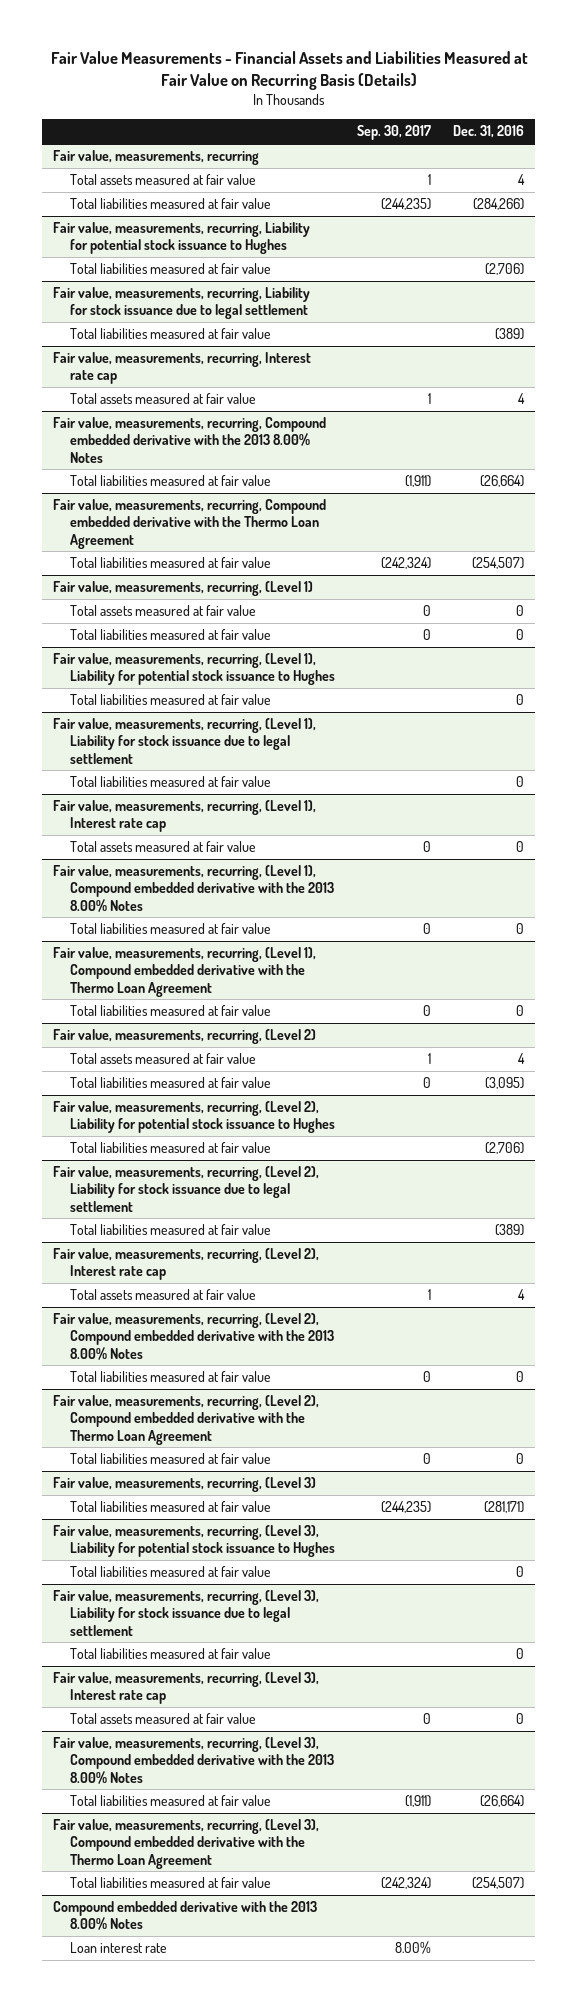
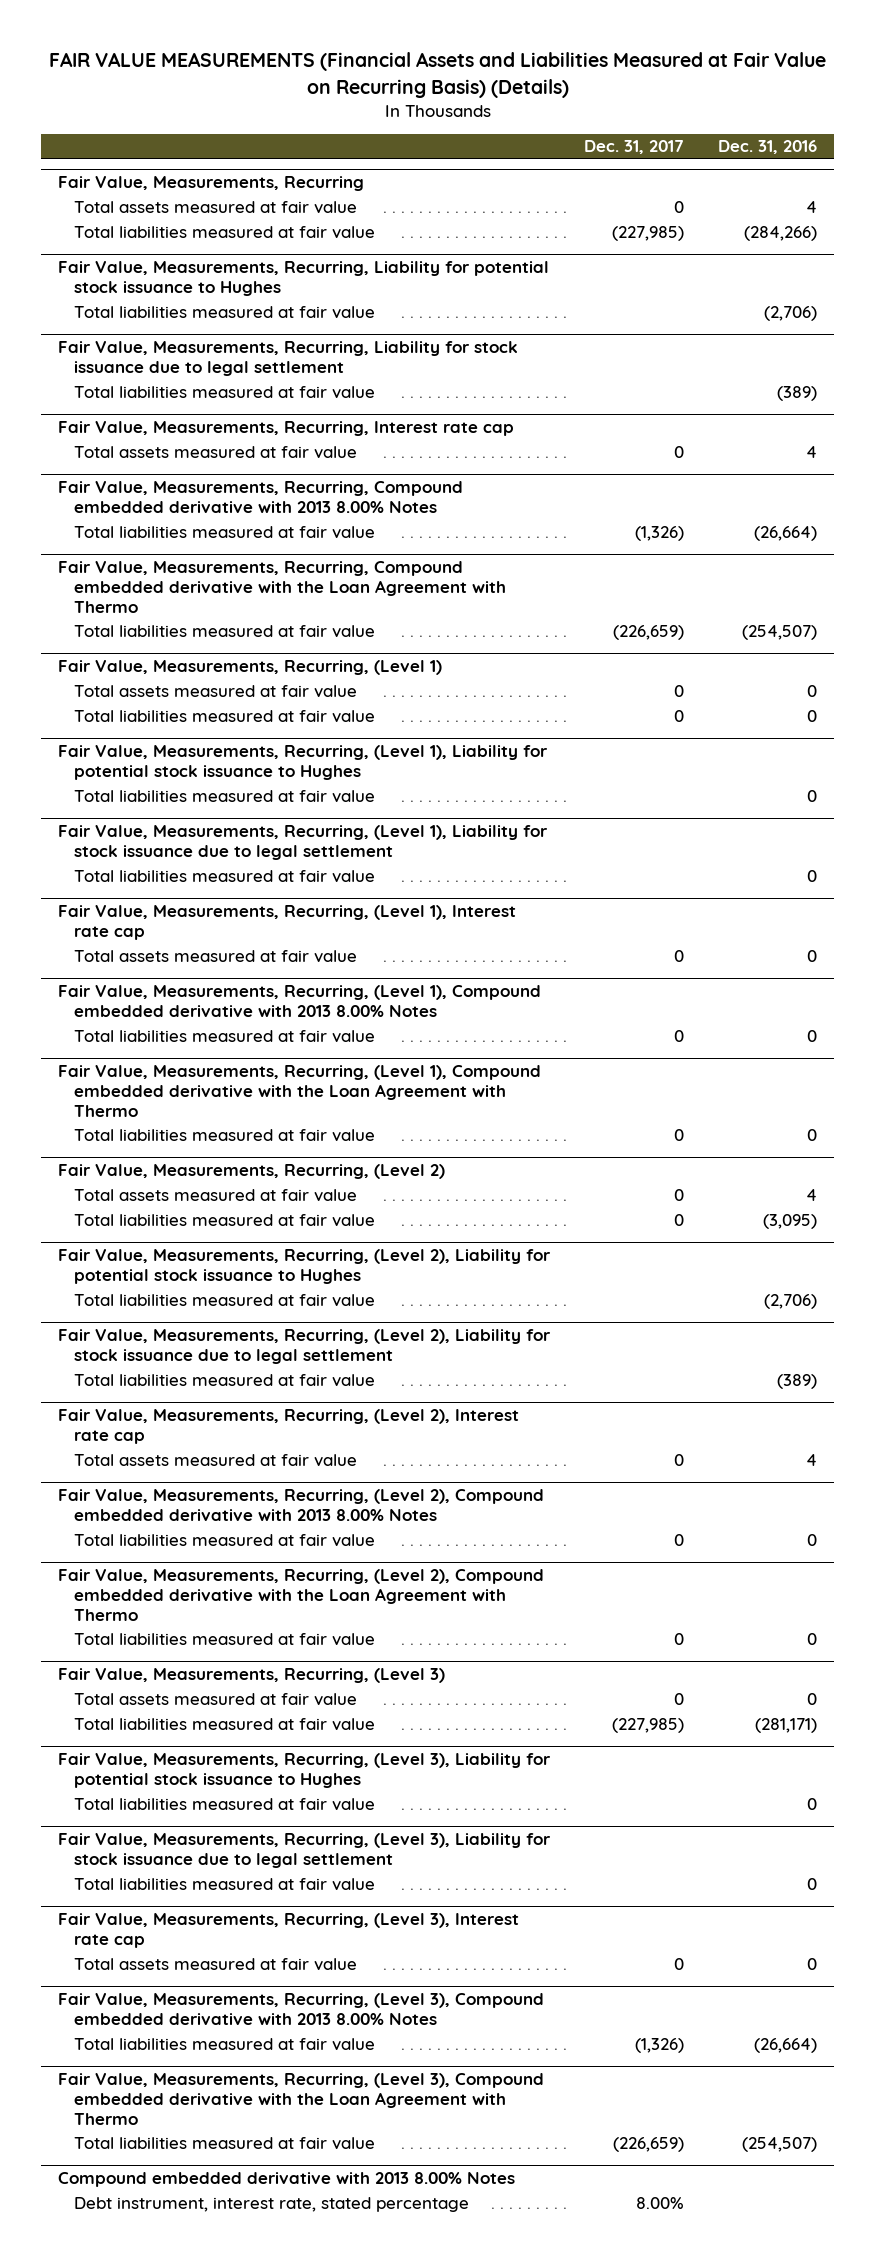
- Fair Value Measurements - Financial Assets and Liabilities Measured at Fair Value on Recurring Basis (Details)
+ FAIR VALUE MEASUREMENTS (Financial Assets and Liabilities Measured at Fair Value on Recurring Basis) (Details)
- | Sep. 30, 2017 | Dec. 31, 2016
+ | Dec. 31, 2017 | Dec. 31, 2016
- Fair value, measurements, recurring
+ Fair Value, Measurements, Recurring
- Fair value, measurements, recurring, Liability for potential stock issuance to Hughes
+ Fair Value, Measurements, Recurring, Liability for potential stock issuance to Hughes
- Fair value, measurements, recurring, Liability for stock issuance due to legal settlement
+ Fair Value, Measurements, Recurring, Liability for stock issuance due to legal settlement
- Fair value, measurements, recurring, Interest rate cap
+ Fair Value, Measurements, Recurring, Interest rate cap
- Fair value, measurements, recurring, Compound embedded derivative with the 2013 8.00% Notes
+ Fair Value, Measurements, Recurring, Compound embedded derivative with 2013 8.00% Notes
- Fair value, measurements, recurring, Compound embedded derivative with the Thermo Loan Agreement
+ Fair Value, Measurements, Recurring, Compound embedded derivative with the Loan Agreement with Thermo
- Fair value, measurements, recurring, (Level 1)
+ Fair Value, Measurements, Recurring, (Level 1)
- Fair value, measurements, recurring, (Level 1), Liability for potential stock issuance to Hughes
+ Fair Value, Measurements, Recurring, (Level 1), Liability for potential stock issuance to Hughes
- Fair value, measurements, recurring, (Level 1), Liability for stock issuance due to legal settlement
+ Fair Value, Measurements, Recurring, (Level 1), Liability for stock issuance due to legal settlement
- Fair value, measurements, recurring, (Level 1), Interest rate cap
+ Fair Value, Measurements, Recurring, (Level 1), Interest rate cap
- Fair value, measurements, recurring, (Level 1), Compound embedded derivative with the 2013 8.00% Notes
+ Fair Value, Measurements, Recurring, (Level 1), Compound embedded derivative with 2013 8.00% Notes
- Fair value, measurements, recurring, (Level 1), Compound embedded derivative with the Thermo Loan Agreement
+ Fair Value, Measurements, Recurring, (Level 1), Compound embedded derivative with the Loan Agreement with Thermo
- Fair value, measurements, recurring, (Level 2)
+ Fair Value, Measurements, Recurring, (Level 2)
- Fair value, measurements, recurring, (Level 2), Liability for potential stock issuance to Hughes
+ Fair Value, Measurements, Recurring, (Level 2), Liability for potential stock issuance to Hughes
- Fair value, measurements, recurring, (Level 2), Liability for stock issuance due to legal settlement
+ Fair Value, Measurements, Recurring, (Level 2), Liability for stock issuance due to legal settlement
- Fair value, measurements, recurring, (Level 2), Interest rate cap
+ Fair Value, Measurements, Recurring, (Level 2), Interest rate cap
- Fair value, measurements, recurring, (Level 2), Compound embedded derivative with the 2013 8.00% Notes
+ Fair Value, Measurements, Recurring, (Level 2), Compound embedded derivative with 2013 8.00% Notes
- Fair value, measurements, recurring, (Level 2), Compound embedded derivative with the Thermo Loan Agreement
+ Fair Value, Measurements, Recurring, (Level 2), Compound embedded derivative with the Loan Agreement with Thermo
- Fair value, measurements, recurring, (Level 3)
+ Fair Value, Measurements, Recurring, (Level 3)
+ Total assets measured at fair value | 0 | 0
- Fair value, measurements, recurring, (Level 3), Liability for potential stock issuance to Hughes
+ Fair Value, Measurements, Recurring, (Level 3), Liability for potential stock issuance to Hughes
- Fair value, measurements, recurring, (Level 3), Liability for stock issuance due to legal settlement
+ Fair Value, Measurements, Recurring, (Level 3), Liability for stock issuance due to legal settlement
- Fair value, measurements, recurring, (Level 3), Interest rate cap
+ Fair Value, Measurements, Recurring, (Level 3), Interest rate cap
- Fair value, measurements, recurring, (Level 3), Compound embedded derivative with the 2013 8.00% Notes
+ Fair Value, Measurements, Recurring, (Level 3), Compound embedded derivative with 2013 8.00% Notes
- Fair value, measurements, recurring, (Level 3), Compound embedded derivative with the Thermo Loan Agreement
+ Fair Value, Measurements, Recurring, (Level 3), Compound embedded derivative with the Loan Agreement with Thermo
- Compound embedded derivative with the 2013 8.00% Notes
- Loan interest rate | 8.00% |
+ Compound embedded derivative with 2013 8.00% Notes
+ Debt instrument, interest rate, stated percentage | 8.00% |

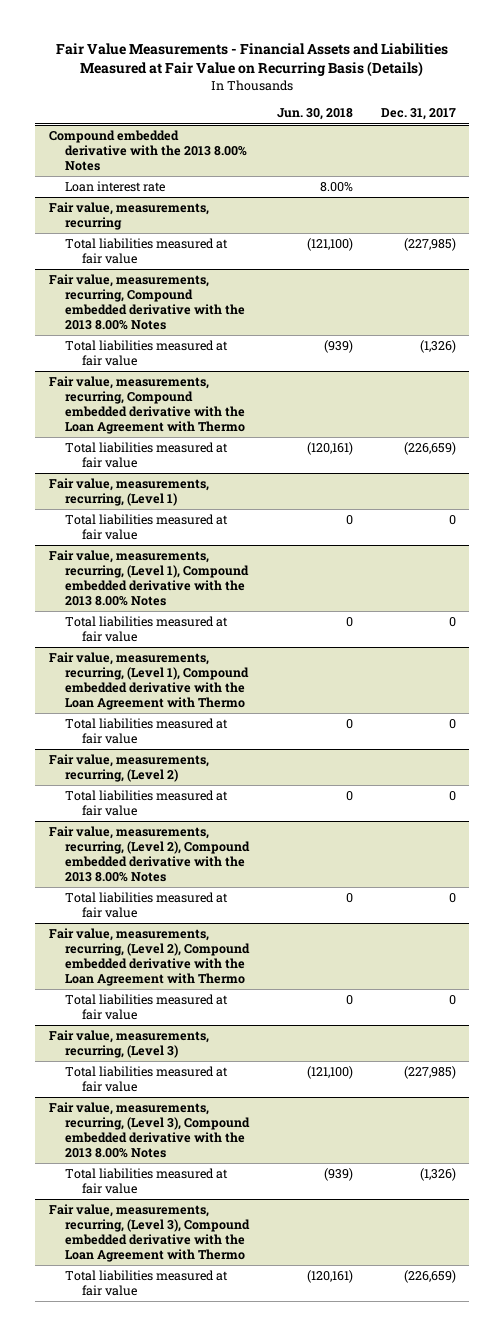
- FAIR VALUE MEASUREMENTS (Financial Assets and Liabilities Measured at Fair Value on Recurring Basis) (Details)
+ Fair Value Measurements - Financial Assets and Liabilities Measured at Fair Value on Recurring Basis (Details)
- | Dec. 31, 2017 | Dec. 31, 2016
+ | Jun. 30, 2018 | Dec. 31, 2017
- Fair Value, Measurements, Recurring
- Total assets measured at fair value | 0 | 4
+ Compound embedded derivative with the 2013 8.00% Notes
+ Loan interest rate | 8.00% |
+ Fair value, measurements, recurring
- Fair Value, Measurements, Recurring, Liability for potential stock issuance to Hughes
- Total liabilities measured at fair value | | (2,706)
- Fair Value, Measurements, Recurring, Liability for stock issuance due to legal settlement
- Total liabilities measured at fair value | | (389)
- Fair Value, Measurements, Recurring, Interest rate cap
- Total assets measured at fair value | 0 | 4
- Fair Value, Measurements, Recurring, Compound embedded derivative with 2013 8.00% Notes
+ Fair value, measurements, recurring, Compound embedded derivative with the 2013 8.00% Notes
- Fair Value, Measurements, Recurring, Compound embedded derivative with the Loan Agreement with Thermo
+ Fair value, measurements, recurring, Compound embedded derivative with the Loan Agreement with Thermo
- Fair Value, Measurements, Recurring, (Level 1)
- Total assets measured at fair value | 0 | 0
+ Fair value, measurements, recurring, (Level 1)
- Fair Value, Measurements, Recurring, (Level 1), Liability for potential stock issuance to Hughes
- Total liabilities measured at fair value | | 0
- Fair Value, Measurements, Recurring, (Level 1), Liability for stock issuance due to legal settlement
- Total liabilities measured at fair value | | 0
- Fair Value, Measurements, Recurring, (Level 1), Interest rate cap
- Total assets measured at fair value | 0 | 0
- Fair Value, Measurements, Recurring, (Level 1), Compound embedded derivative with 2013 8.00% Notes
+ Fair value, measurements, recurring, (Level 1), Compound embedded derivative with the 2013 8.00% Notes
- Fair Value, Measurements, Recurring, (Level 1), Compound embedded derivative with the Loan Agreement with Thermo
+ Fair value, measurements, recurring, (Level 1), Compound embedded derivative with the Loan Agreement with Thermo
- Fair Value, Measurements, Recurring, (Level 2)
- Total assets measured at fair value | 0 | 4
+ Fair value, measurements, recurring, (Level 2)
- Fair Value, Measurements, Recurring, (Level 2), Liability for potential stock issuance to Hughes
- Total liabilities measured at fair value | | (2,706)
- Fair Value, Measurements, Recurring, (Level 2), Liability for stock issuance due to legal settlement
- Total liabilities measured at fair value | | (389)
- Fair Value, Measurements, Recurring, (Level 2), Interest rate cap
- Total assets measured at fair value | 0 | 4
- Fair Value, Measurements, Recurring, (Level 2), Compound embedded derivative with 2013 8.00% Notes
+ Fair value, measurements, recurring, (Level 2), Compound embedded derivative with the 2013 8.00% Notes
- Fair Value, Measurements, Recurring, (Level 2), Compound embedded derivative with the Loan Agreement with Thermo
+ Fair value, measurements, recurring, (Level 2), Compound embedded derivative with the Loan Agreement with Thermo
- Fair Value, Measurements, Recurring, (Level 3)
- Total assets measured at fair value | 0 | 0
+ Fair value, measurements, recurring, (Level 3)
- Fair Value, Measurements, Recurring, (Level 3), Liability for potential stock issuance to Hughes
- Total liabilities measured at fair value | | 0
- Fair Value, Measurements, Recurring, (Level 3), Liability for stock issuance due to legal settlement
- Total liabilities measured at fair value | | 0
- Fair Value, Measurements, Recurring, (Level 3), Interest rate cap
- Total assets measured at fair value | 0 | 0
- Fair Value, Measurements, Recurring, (Level 3), Compound embedded derivative with 2013 8.00% Notes
+ Fair value, measurements, recurring, (Level 3), Compound embedded derivative with the 2013 8.00% Notes
- Fair Value, Measurements, Recurring, (Level 3), Compound embedded derivative with the Loan Agreement with Thermo
+ Fair value, measurements, recurring, (Level 3), Compound embedded derivative with the Loan Agreement with Thermo
- Compound embedded derivative with 2013 8.00% Notes
- Debt instrument, interest rate, stated percentage | 8.00% |

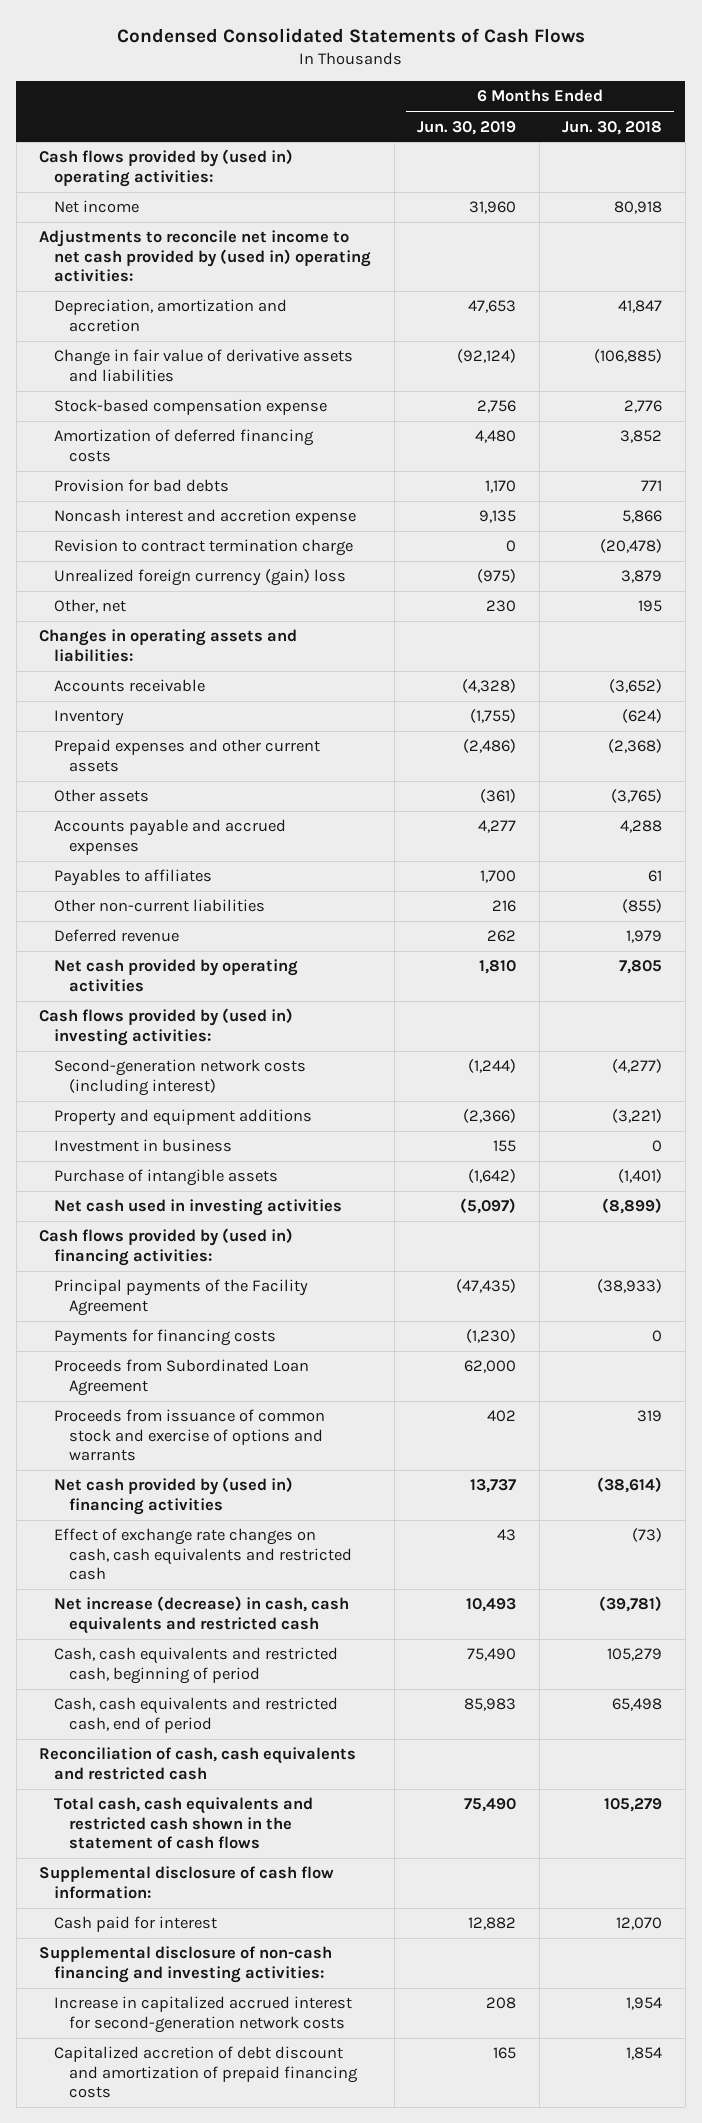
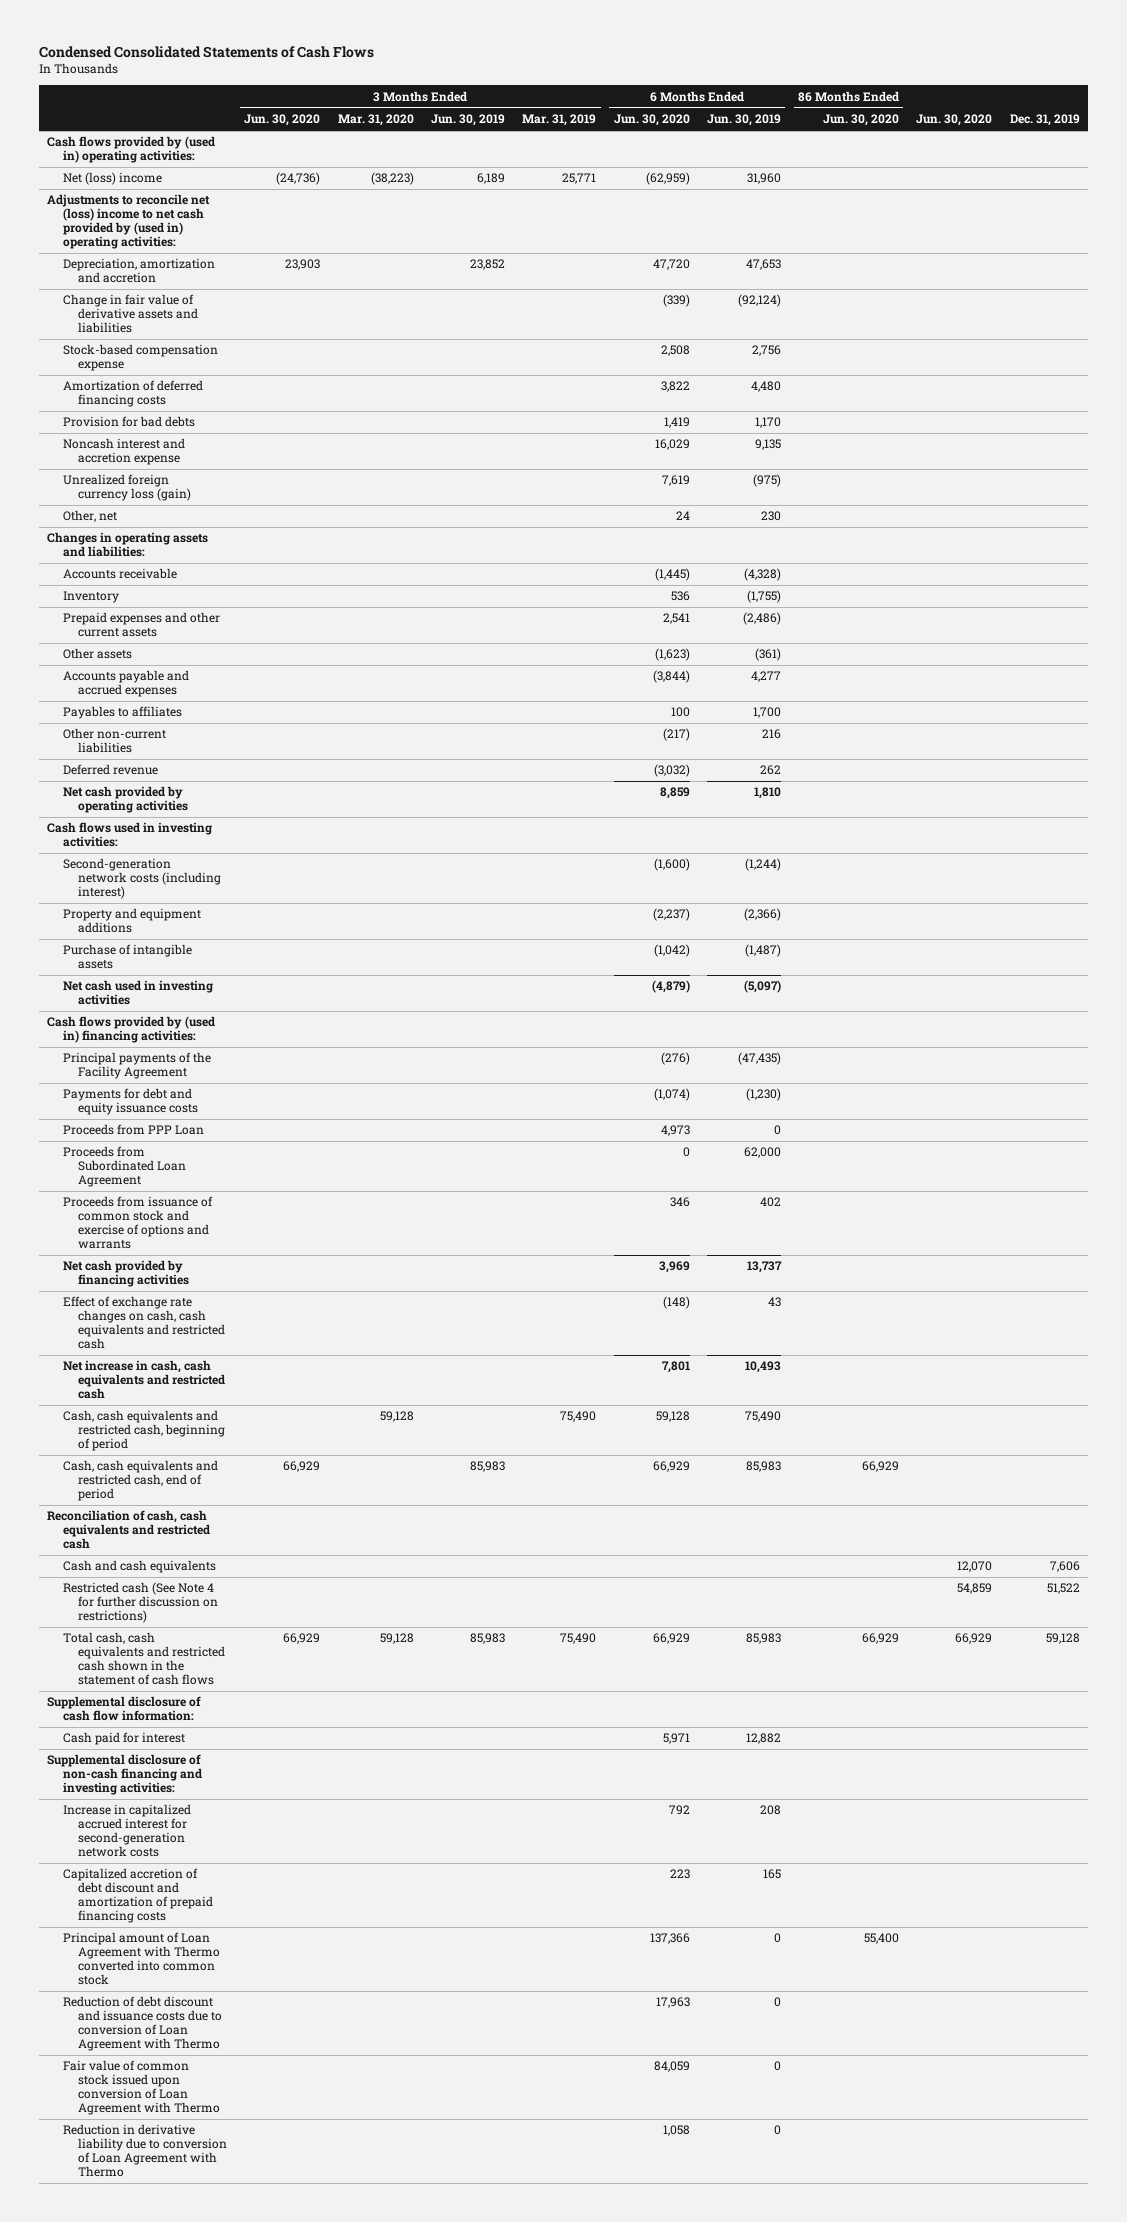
- | 6 Months Ended Jun. 30, 2019 | 6 Months Ended Jun. 30, 2018
+ | 3 Months Ended Jun. 30, 2020 | 3 Months Ended Mar. 31, 2020 | 3 Months Ended Jun. 30, 2019 | 3 Months Ended Mar. 31, 2019 | 6 Months Ended Jun. 30, 2020 | 6 Months Ended Jun. 30, 2019 | 86 Months Ended Jun. 30, 2020 | Jun. 30, 2020 | Dec. 31, 2019
- Net income | 31,960 | 80,918
- Adjustments to reconcile net income to net cash provided by (used in) operating activities:
+ Net (loss) income | (24,736) | (38,223) | 6,189 | 25,771 | (62,959) | 31,960 | | |
+ Adjustments to reconcile net (loss) income to net cash provided by (used in) operating activities:
- Revision to contract termination charge | 0 | (20,478)
- Unrealized foreign currency (gain) loss | (975) | 3,879
+ Unrealized foreign currency loss (gain) | | | | | 7,619 | (975) | | |
- Cash flows provided by (used in) investing activities:
+ Cash flows used in investing activities:
- Investment in business | 155 | 0
- Purchase of intangible assets | (1,642) | (1,401)
+ Purchase of intangible assets | | | | | (1,042) | (1,487) | | |
- Payments for financing costs | (1,230) | 0
+ Payments for debt and equity issuance costs | | | | | (1,074) | (1,230) | | |
+ Proceeds from PPP Loan | | | | | 4,973 | 0 | | |
- Net cash provided by (used in) financing activities | 13,737 | (38,614)
+ Net cash provided by financing activities | | | | | 3,969 | 13,737 | | |
- Net increase (decrease) in cash, cash equivalents and restricted cash | 10,493 | (39,781)
+ Net increase in cash, cash equivalents and restricted cash | | | | | 7,801 | 10,493 | | |
- Total cash, cash equivalents and restricted cash shown in the statement of cash flows | 75,490 | 105,279
+ Cash and cash equivalents | | | | | | | | 12,070 | 7,606
+ Restricted cash (See Note 4 for further discussion on restrictions) | | | | | | | | 54,859 | 51,522
+ Total cash, cash equivalents and restricted cash shown in the statement of cash flows | 66,929 | 59,128 | 85,983 | 75,490 | 66,929 | 85,983 | 66,929 | 66,929 | 59,128
+ Principal amount of Loan Agreement with Thermo converted into common stock | | | | | 137,366 | 0 | 55,400 | |
+ Reduction of debt discount and issuance costs due to conversion of Loan Agreement with Thermo | | | | | 17,963 | 0 | | |
+ Fair value of common stock issued upon conversion of Loan Agreement with Thermo | | | | | 84,059 | 0 | | |
+ Reduction in derivative liability due to conversion of Loan Agreement with Thermo | | | | | 1,058 | 0 | | |

